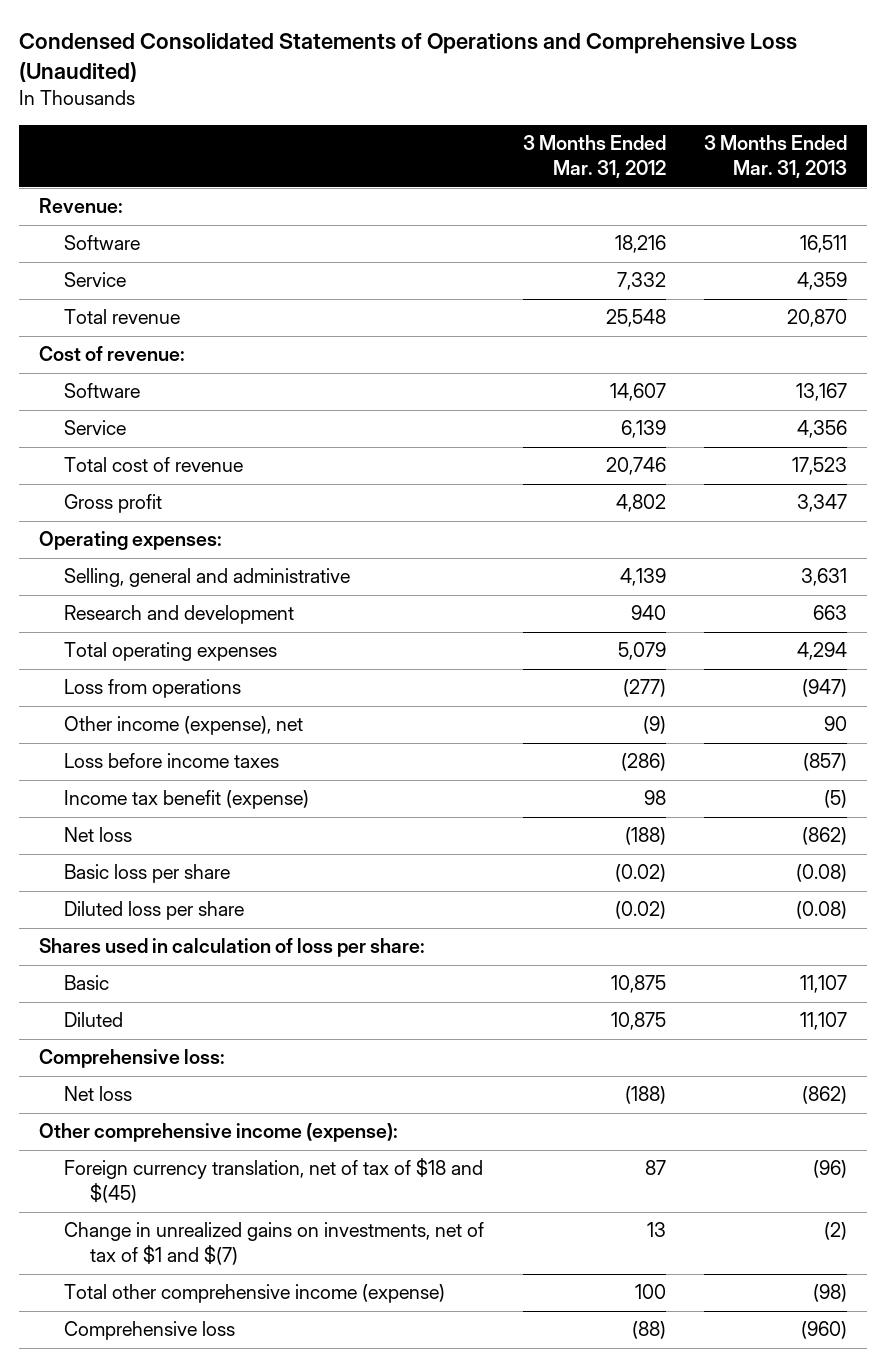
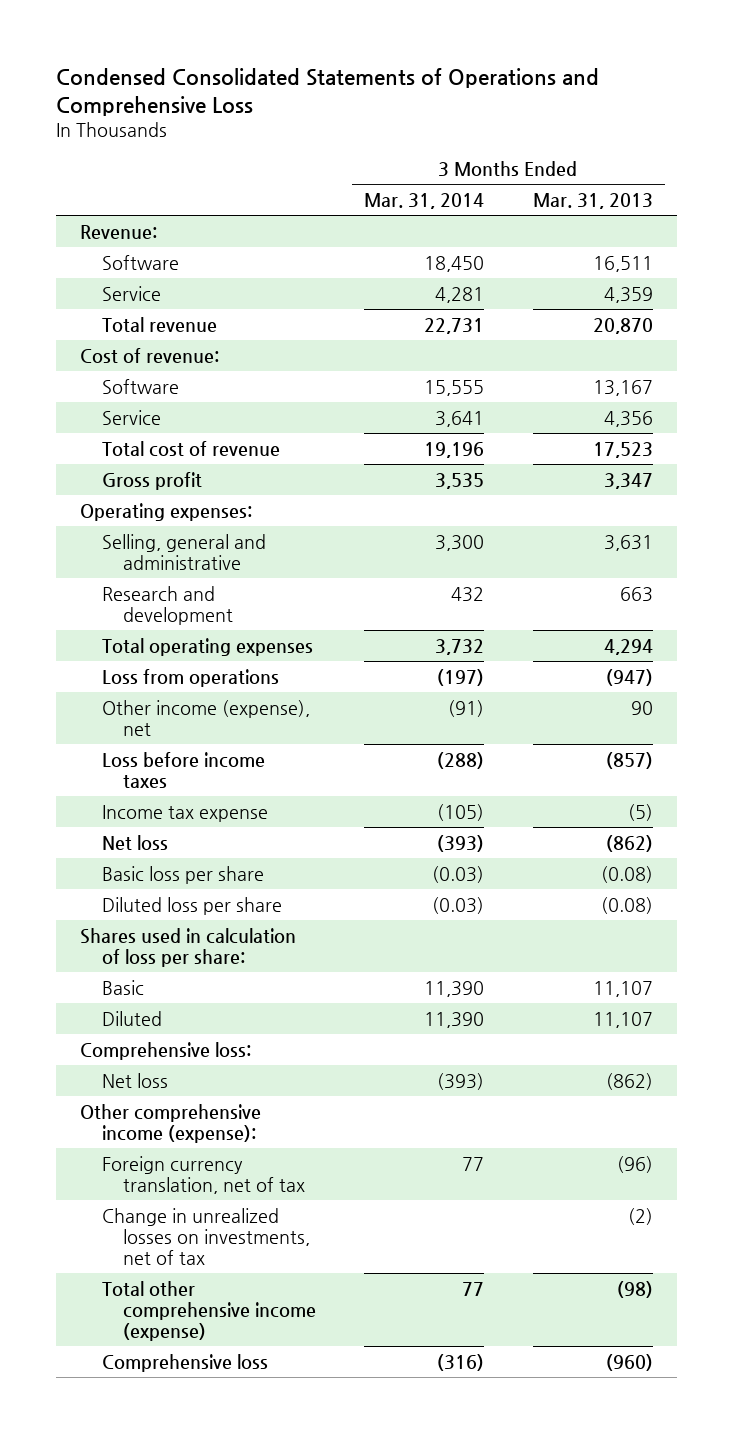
- Condensed Consolidated Statements of Operations and Comprehensive Loss (Unaudited)
+ Condensed Consolidated Statements of Operations and Comprehensive Loss
- | 3 Months Ended Mar. 31, 2012 | 3 Months Ended Mar. 31, 2013
+ | 3 Months Ended Mar. 31, 2014 | 3 Months Ended Mar. 31, 2013
- Income tax benefit (expense) | 98 | (5)
+ Income tax expense | (105) | (5)
- Foreign currency translation, net of tax of $18 and $(45) | 87 | (96)
- Change in unrealized gains on investments, net of tax of $1 and $(7) | 13 | (2)
+ Foreign currency translation, net of tax | 77 | (96)
+ Change in unrealized losses on investments, net of tax | | (2)

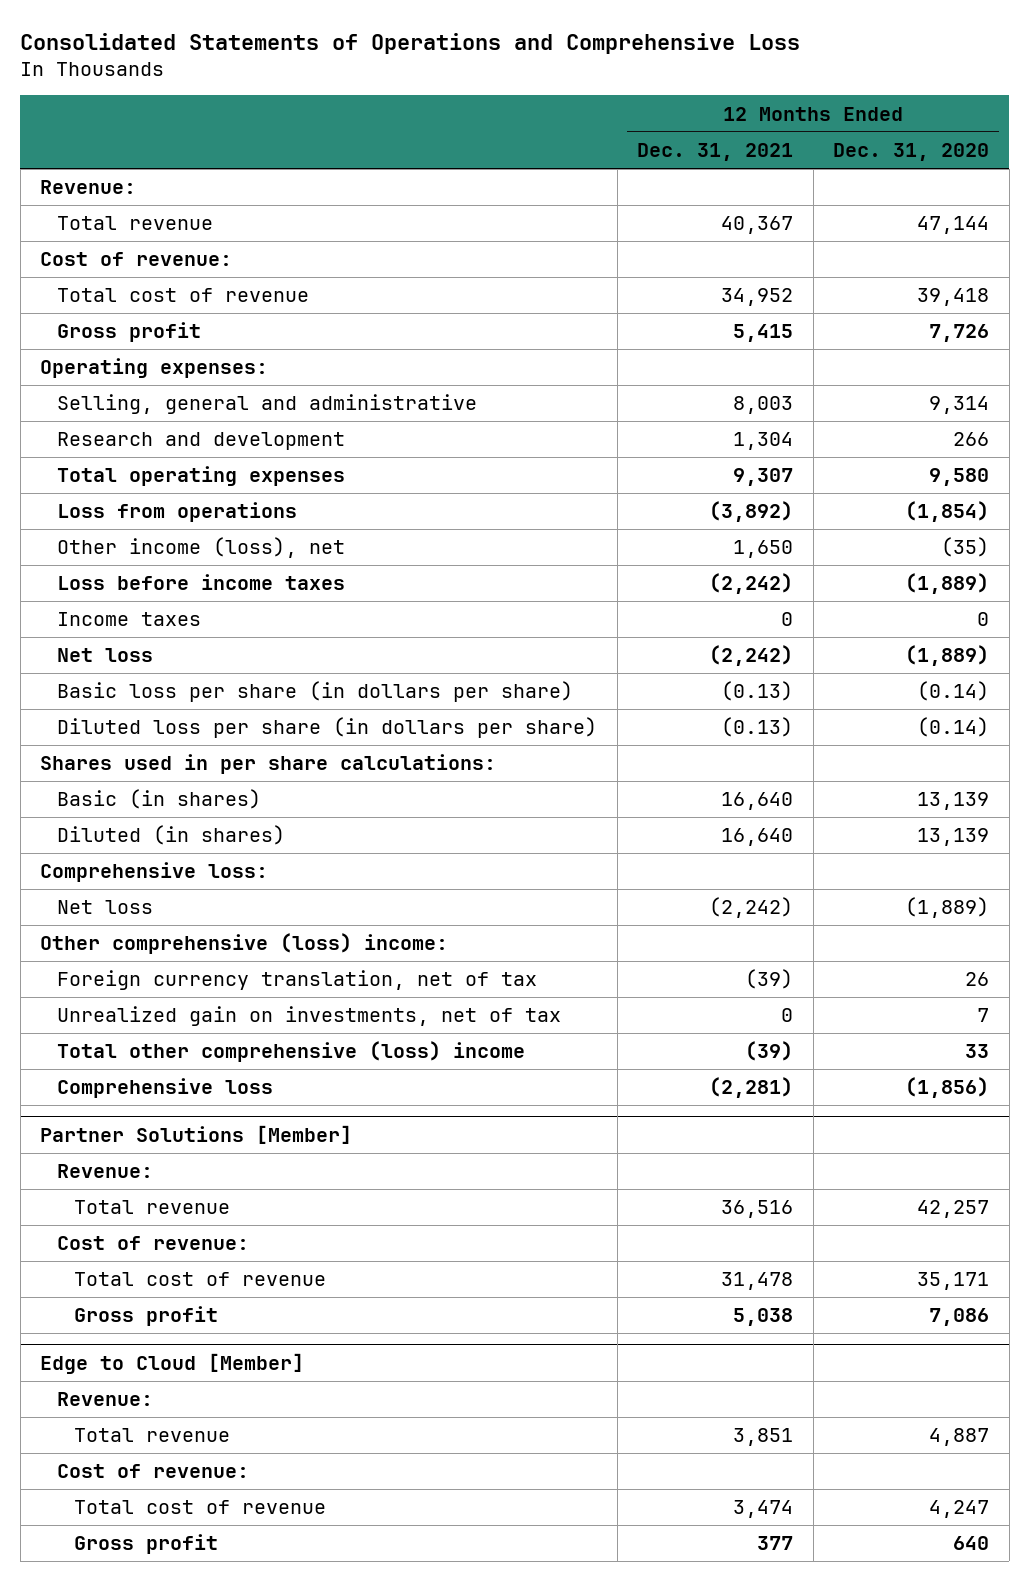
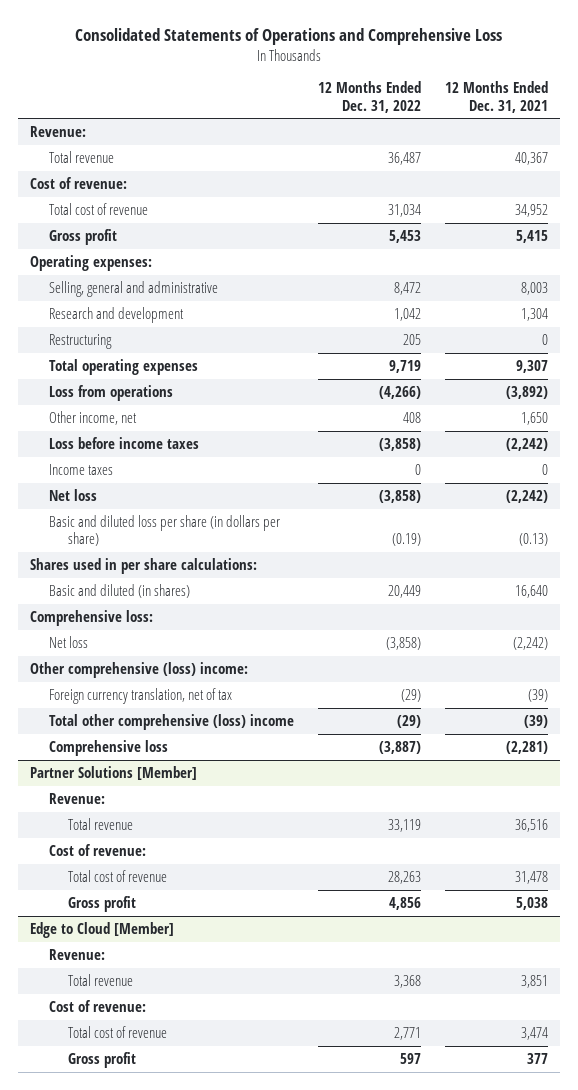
- | 12 Months Ended Dec. 31, 2021 | 12 Months Ended Dec. 31, 2020
+ | 12 Months Ended Dec. 31, 2022 | 12 Months Ended Dec. 31, 2021
+ Restructuring | 205 | 0
- Other income (loss), net | 1,650 | (35)
+ Other income, net | 408 | 1,650
- Basic loss per share (in dollars per share) | (0.13) | (0.14)
- Diluted loss per share (in dollars per share) | (0.13) | (0.14)
+ Basic and diluted loss per share (in dollars per share) | (0.19) | (0.13)
- Basic (in shares) | 16,640 | 13,139
- Diluted (in shares) | 16,640 | 13,139
+ Basic and diluted (in shares) | 20,449 | 16,640
- Unrealized gain on investments, net of tax | 0 | 7

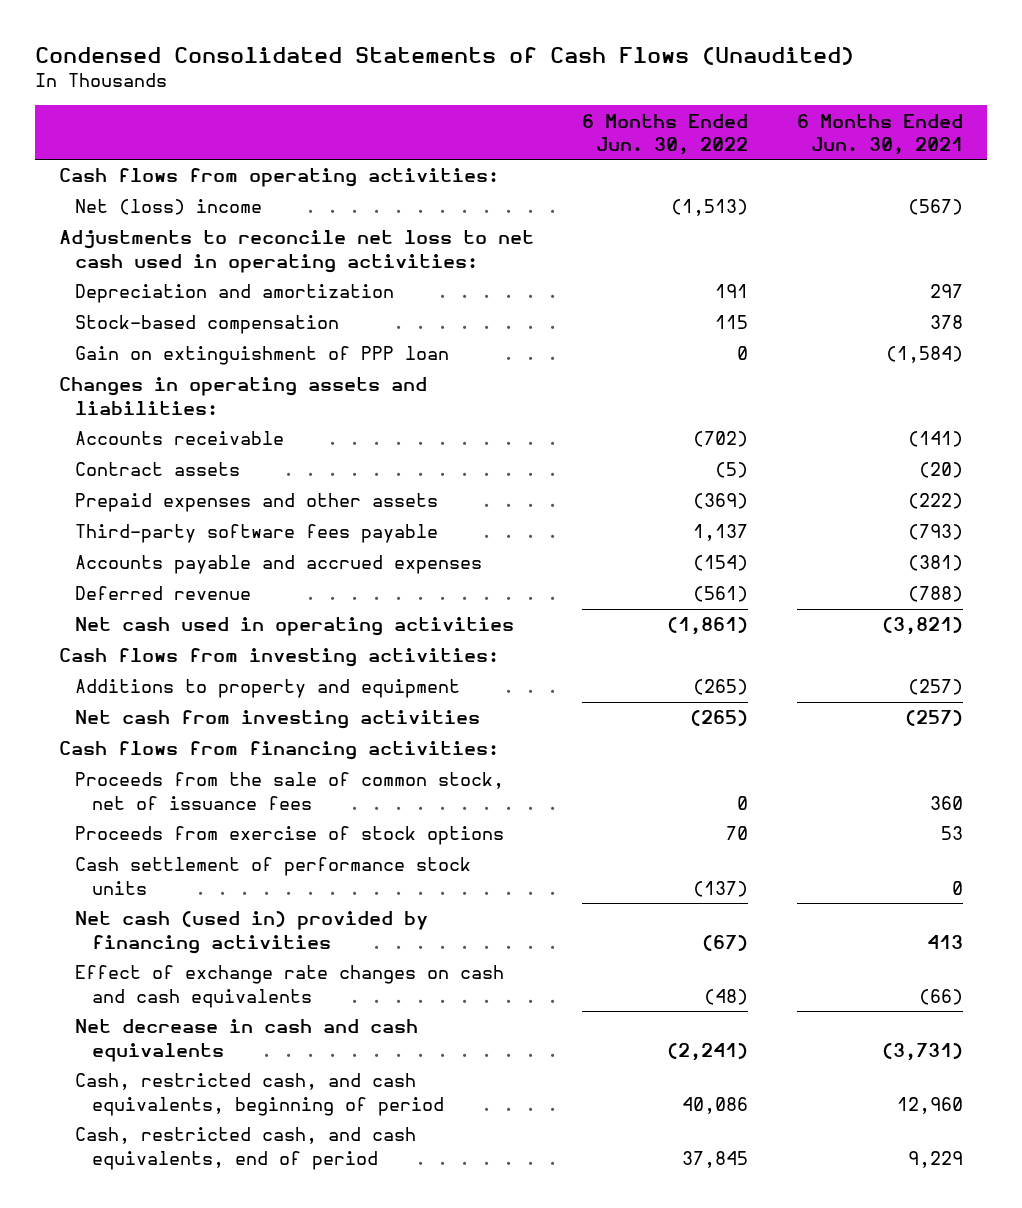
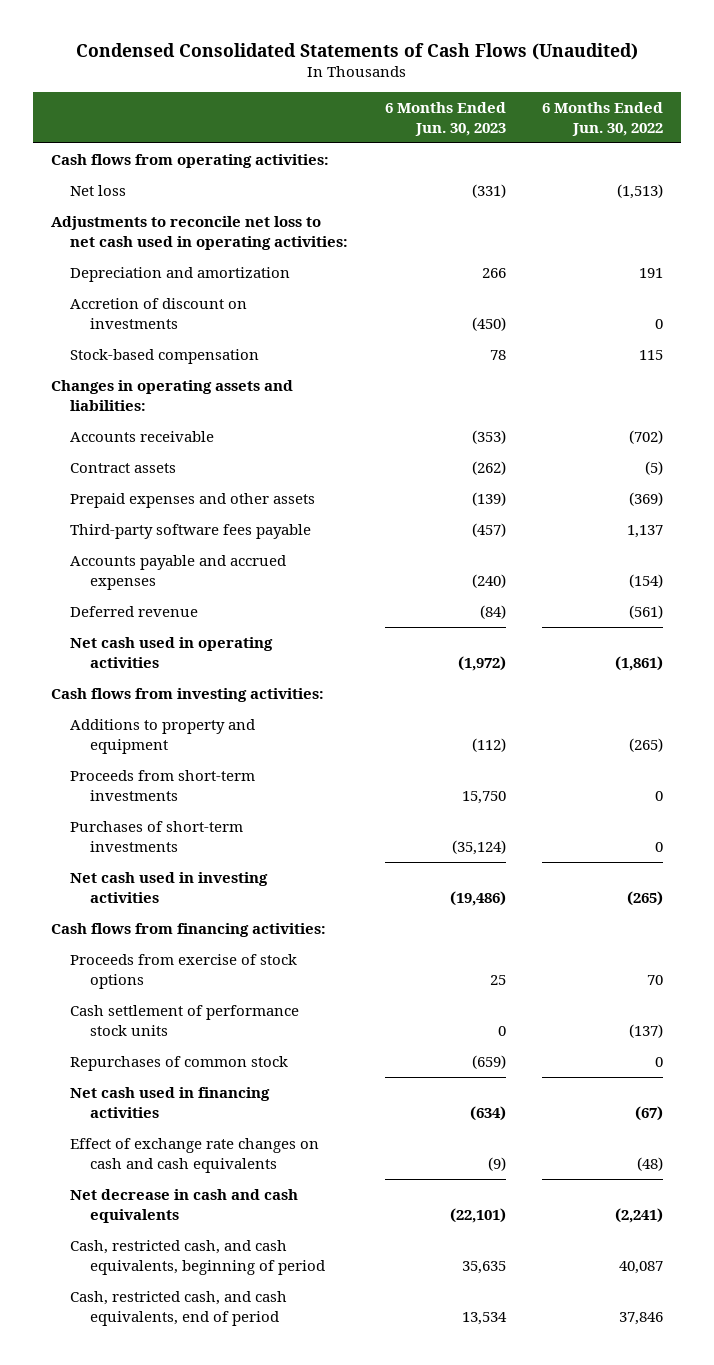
- | 6 Months Ended Jun. 30, 2022 | 6 Months Ended Jun. 30, 2021
+ | 6 Months Ended Jun. 30, 2023 | 6 Months Ended Jun. 30, 2022
- Net (loss) income | (1,513) | (567)
+ Net loss | (331) | (1,513)
+ Accretion of discount on investments | (450) | 0
- Gain on extinguishment of PPP loan | 0 | (1,584)
- Net cash from investing activities | (265) | (257)
+ Proceeds from short-term investments | 15,750 | 0
+ Purchases of short-term investments | (35,124) | 0
+ Net cash used in investing activities | (19,486) | (265)
- Proceeds from the sale of common stock, net of issuance fees | 0 | 360
- Net cash (used in) provided by financing activities | (67) | 413
+ Repurchases of common stock | (659) | 0
+ Net cash used in financing activities | (634) | (67)
- Cash, restricted cash, and cash equivalents, beginning of period | 40,086 | 12,960
- Cash, restricted cash, and cash equivalents, end of period | 37,845 | 9,229
+ Cash, restricted cash, and cash equivalents, beginning of period | 35,635 | 40,087
+ Cash, restricted cash, and cash equivalents, end of period | 13,534 | 37,846

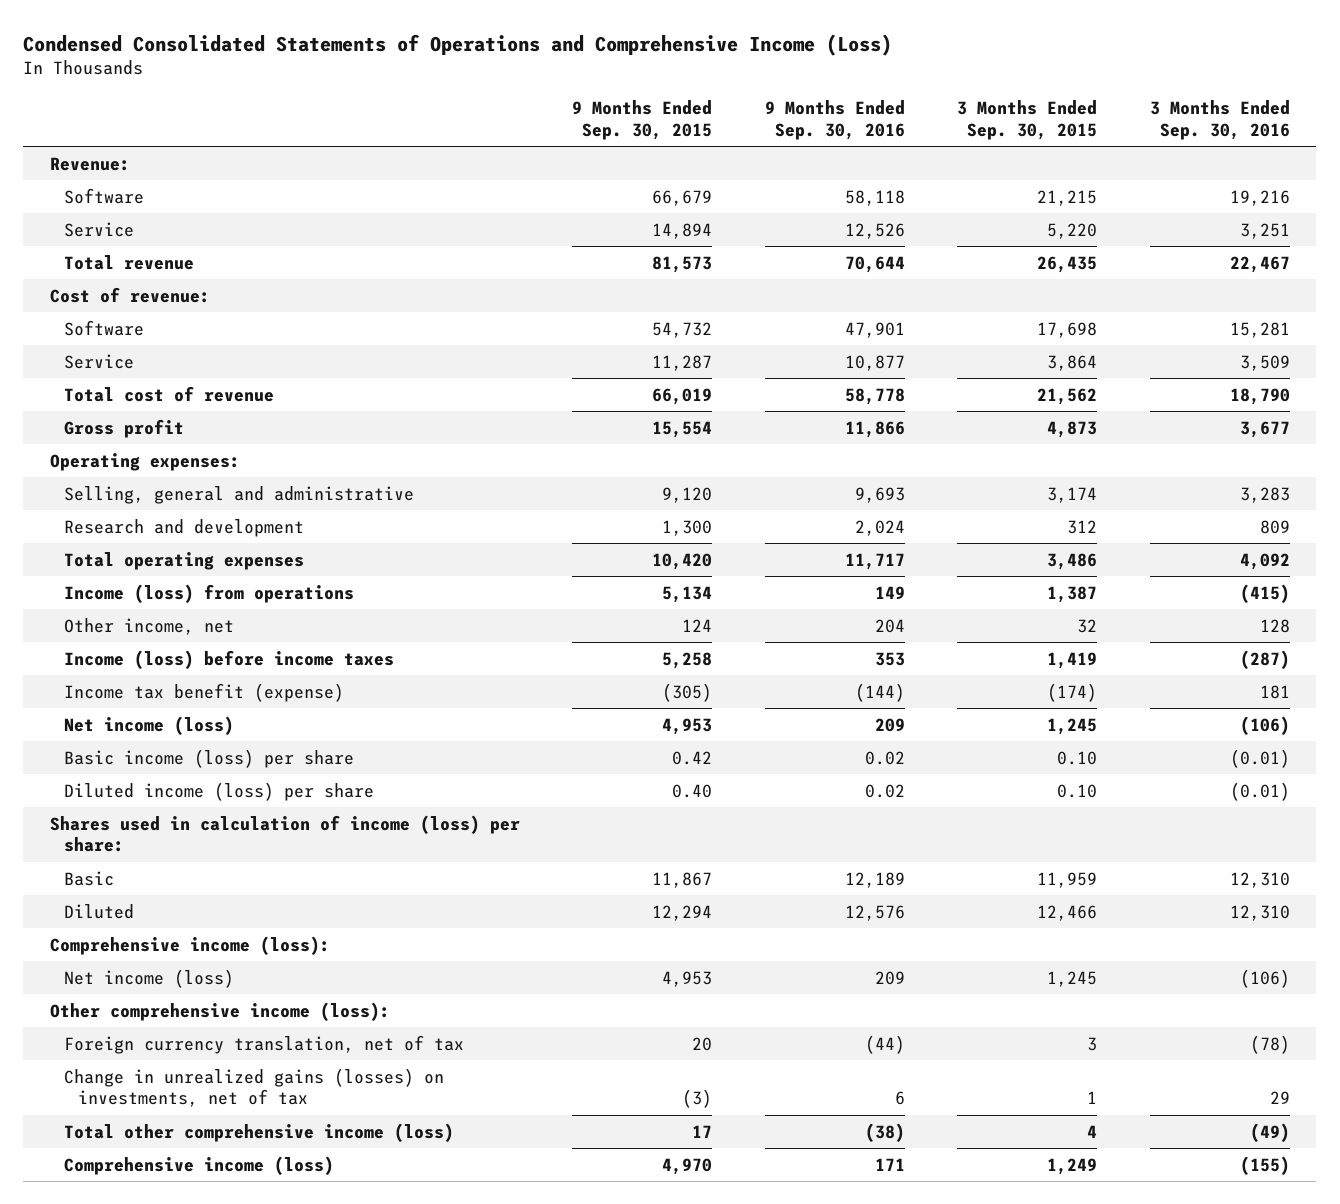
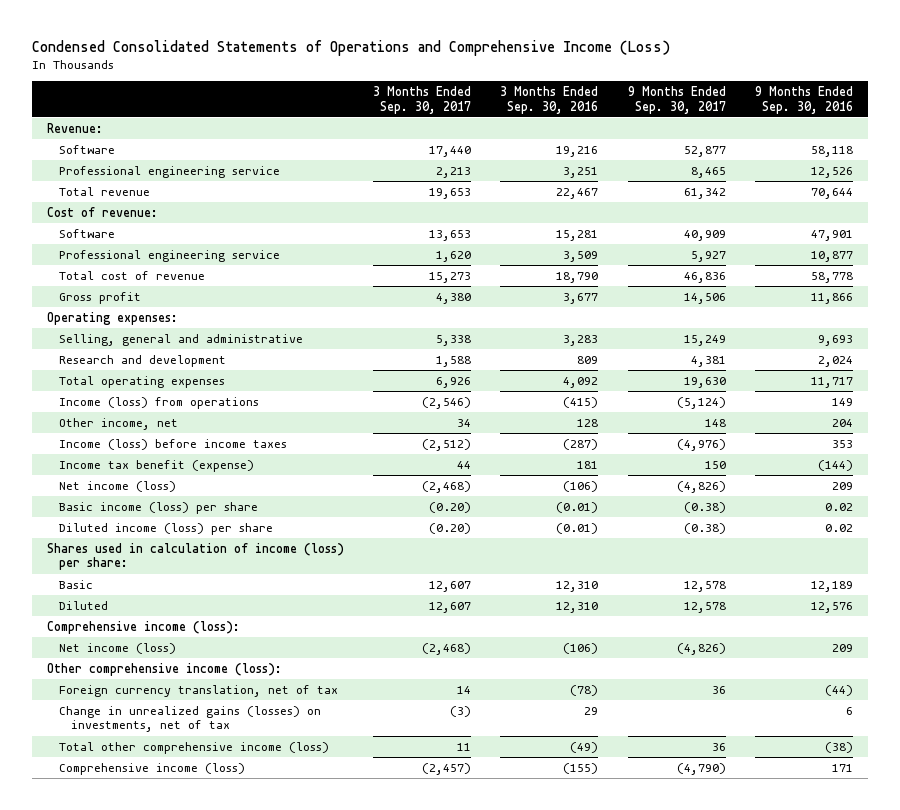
- | 9 Months Ended Sep. 30, 2015 | 9 Months Ended Sep. 30, 2016 | 3 Months Ended Sep. 30, 2015 | 3 Months Ended Sep. 30, 2016
+ | 3 Months Ended Sep. 30, 2017 | 3 Months Ended Sep. 30, 2016 | 9 Months Ended Sep. 30, 2017 | 9 Months Ended Sep. 30, 2016
- Service | 14,894 | 12,526 | 5,220 | 3,251
+ Professional engineering service | 2,213 | 3,251 | 8,465 | 12,526
- Service | 11,287 | 10,877 | 3,864 | 3,509
+ Professional engineering service | 1,620 | 3,509 | 5,927 | 10,877

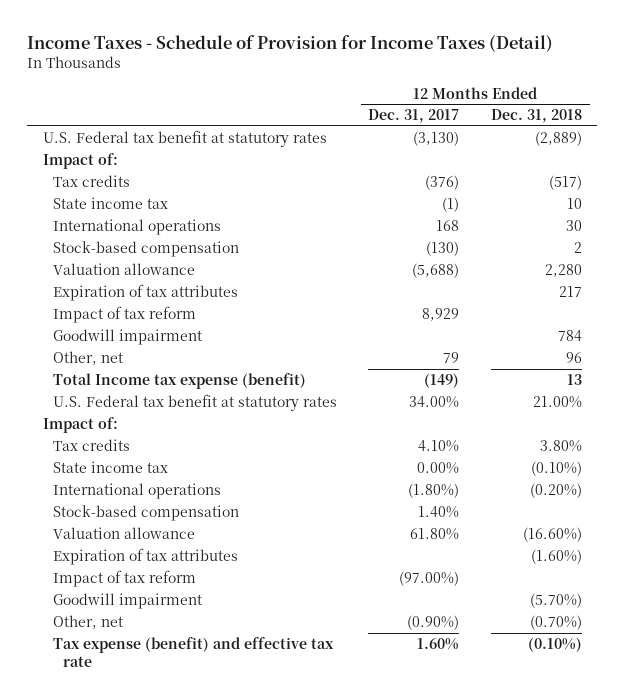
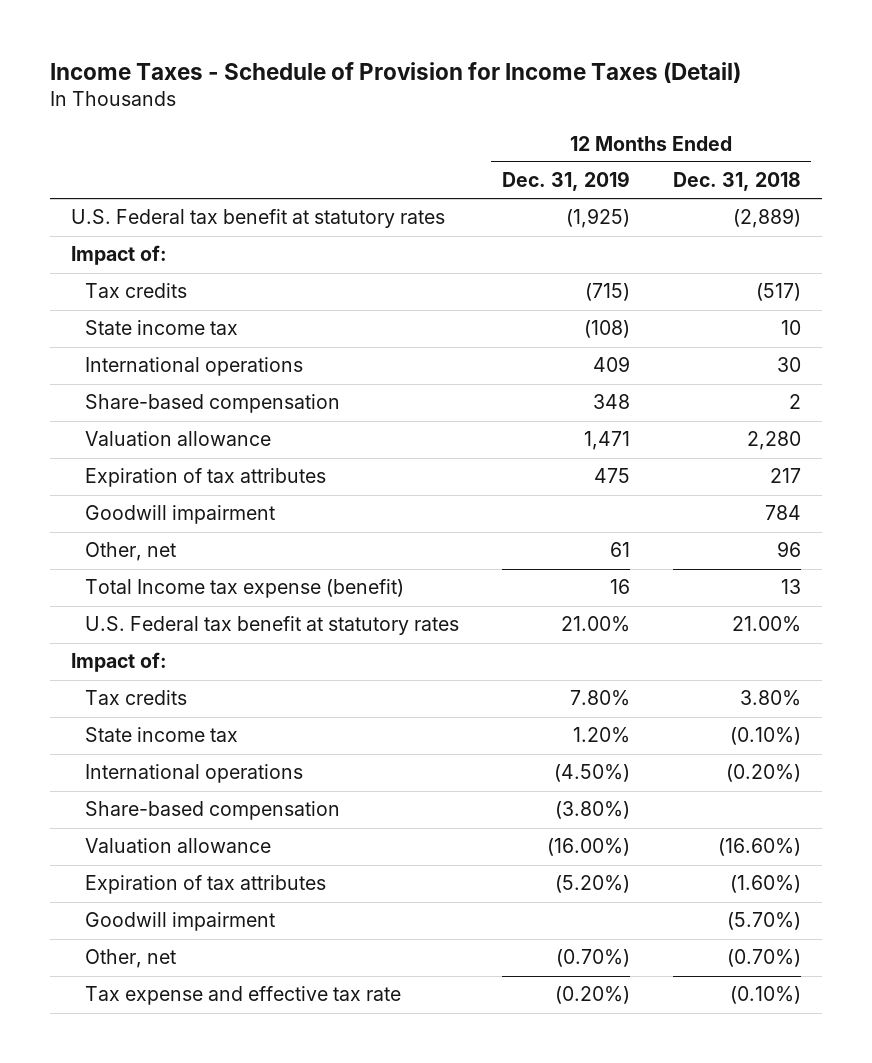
- | 12 Months Ended Dec. 31, 2017 | 12 Months Ended Dec. 31, 2018
+ | 12 Months Ended Dec. 31, 2019 | 12 Months Ended Dec. 31, 2018
- Stock-based compensation | (130) | 2
+ Share-based compensation | 348 | 2
- Impact of tax reform | 8,929 |
- Stock-based compensation | 1.40% |
+ Share-based compensation | (3.80%) |
- Impact of tax reform | (97.00%) |
- Tax expense (benefit) and effective tax rate | 1.60% | (0.10%)
+ Tax expense and effective tax rate | (0.20%) | (0.10%)

